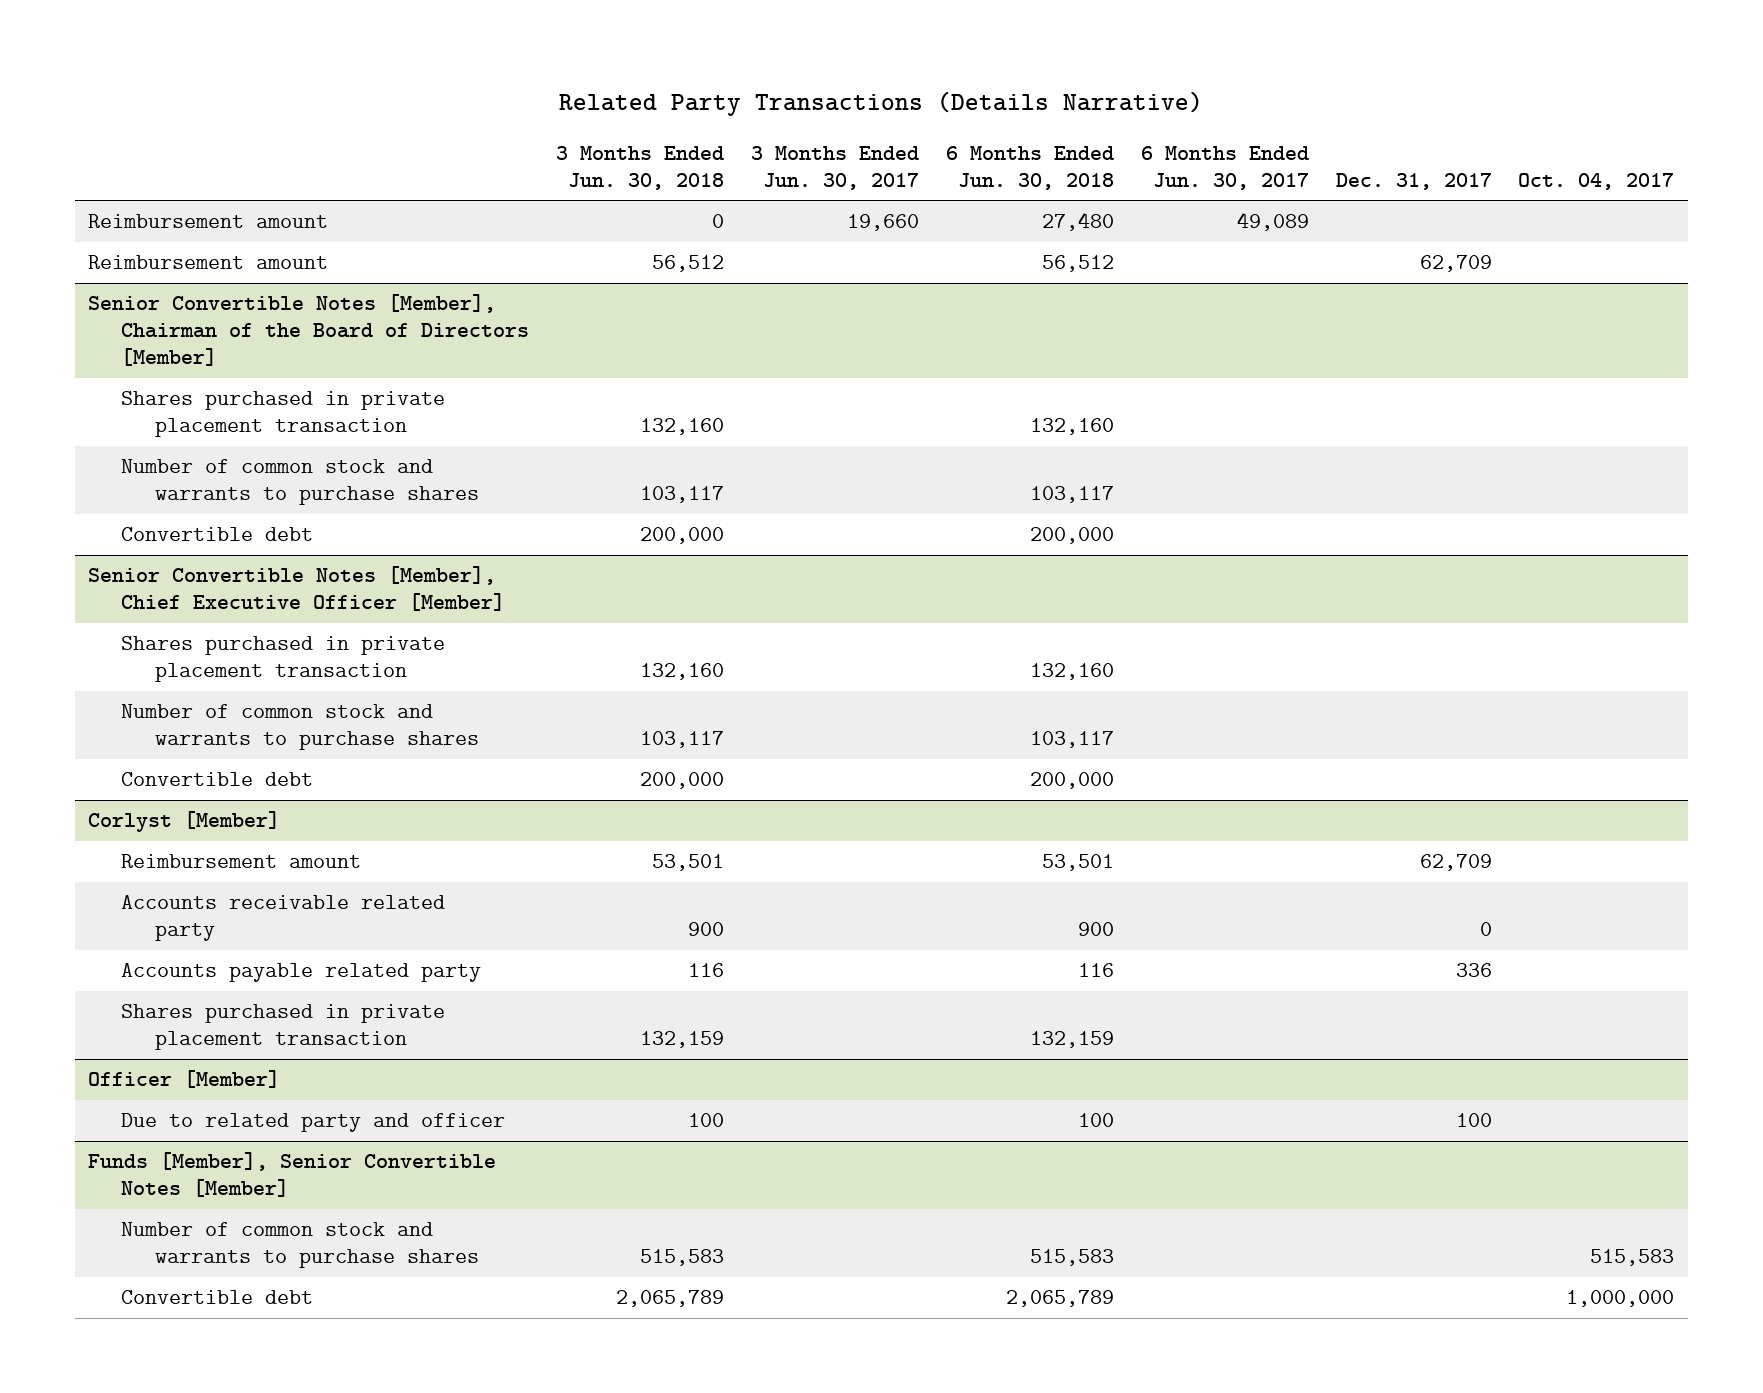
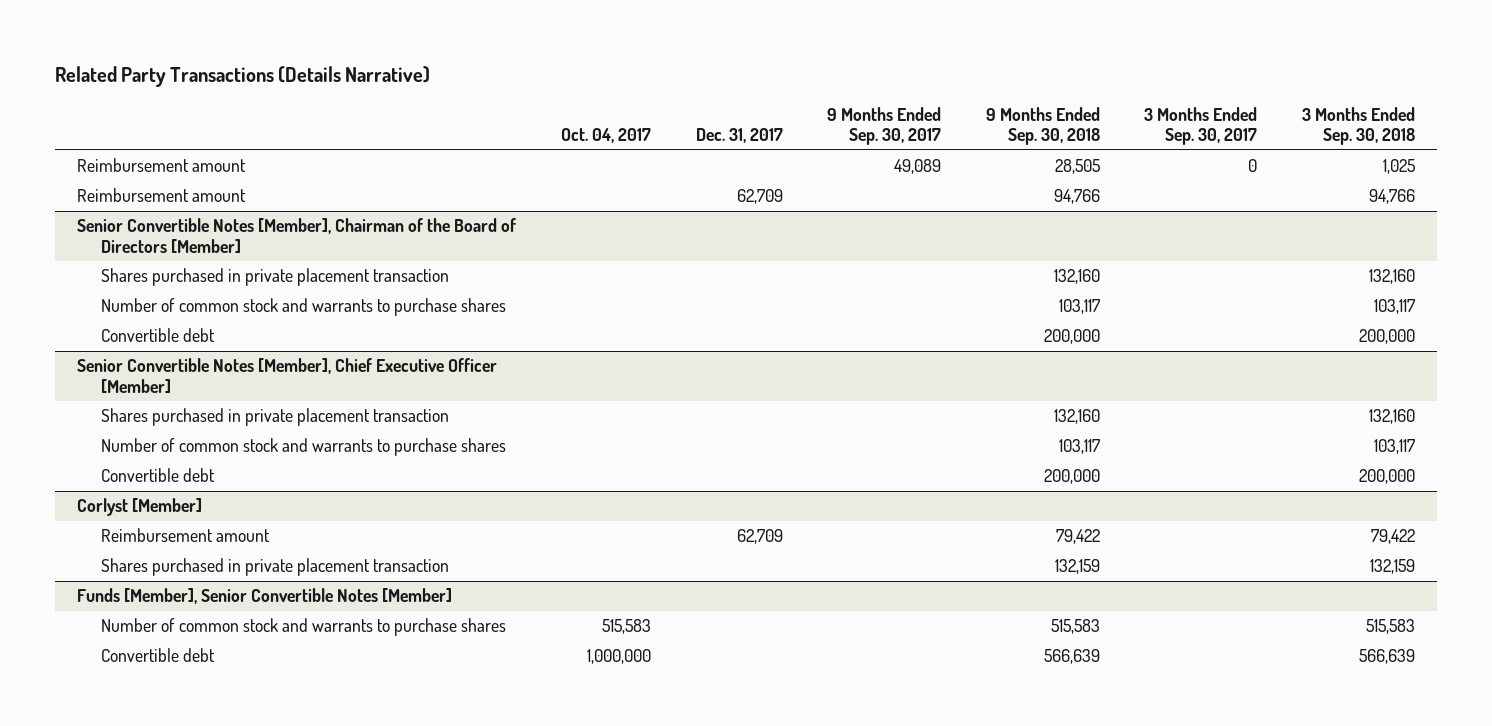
- | 3 Months Ended Jun. 30, 2018 | 3 Months Ended Jun. 30, 2017 | 6 Months Ended Jun. 30, 2018 | 6 Months Ended Jun. 30, 2017 | Dec. 31, 2017 | Oct. 04, 2017
+ | Oct. 04, 2017 | Dec. 31, 2017 | 9 Months Ended Sep. 30, 2017 | 9 Months Ended Sep. 30, 2018 | 3 Months Ended Sep. 30, 2017 | 3 Months Ended Sep. 30, 2018
@ Corlyst [Member]
- Accounts receivable related party | 900 | | 900 | | 0 |
- Accounts payable related party | 116 | | 116 | | 336 |
- Officer [Member]
- Due to related party and officer | 100 | | 100 | | 100 |

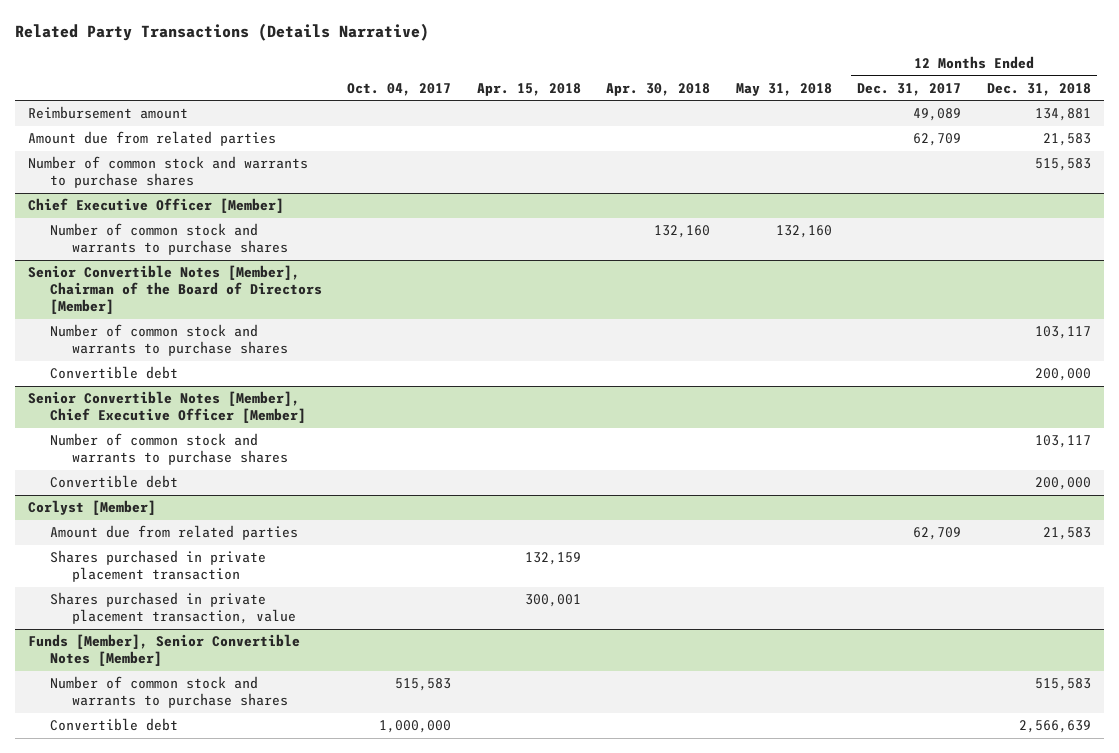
- | Oct. 04, 2017 | Dec. 31, 2017 | 9 Months Ended Sep. 30, 2017 | 9 Months Ended Sep. 30, 2018 | 3 Months Ended Sep. 30, 2017 | 3 Months Ended Sep. 30, 2018
+ | Oct. 04, 2017 | Apr. 15, 2018 | Apr. 30, 2018 | May 31, 2018 | 12 Months Ended Dec. 31, 2017 | 12 Months Ended Dec. 31, 2018
- Reimbursement amount | | 62,709 | | 94,766 | | 94,766
+ Amount due from related parties | | | | | 62,709 | 21,583
+ Number of common stock and warrants to purchase shares | | | | | | 515,583
+ Chief Executive Officer [Member]
+ Number of common stock and warrants to purchase shares | | | 132,160 | 132,160 | |
@ Senior Convertible Notes [Member], Chairman of the Board of Directors [Member]
- Shares purchased in private placement transaction | | | | 132,160 | | 132,160
@ Senior Convertible Notes [Member], Chief Executive Officer [Member]
- Shares purchased in private placement transaction | | | | 132,160 | | 132,160
@ Corlyst [Member]
- Reimbursement amount | | 62,709 | | 79,422 | | 79,422
+ Amount due from related parties | | | | | 62,709 | 21,583
+ Shares purchased in private placement transaction, value | | 300,001 | | | |

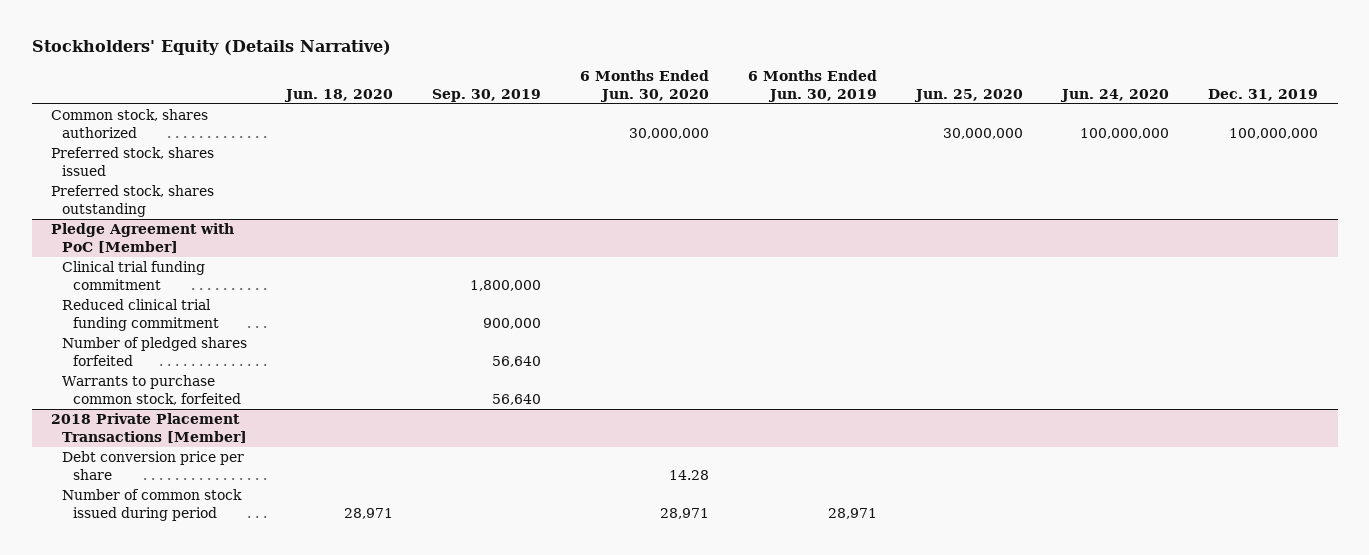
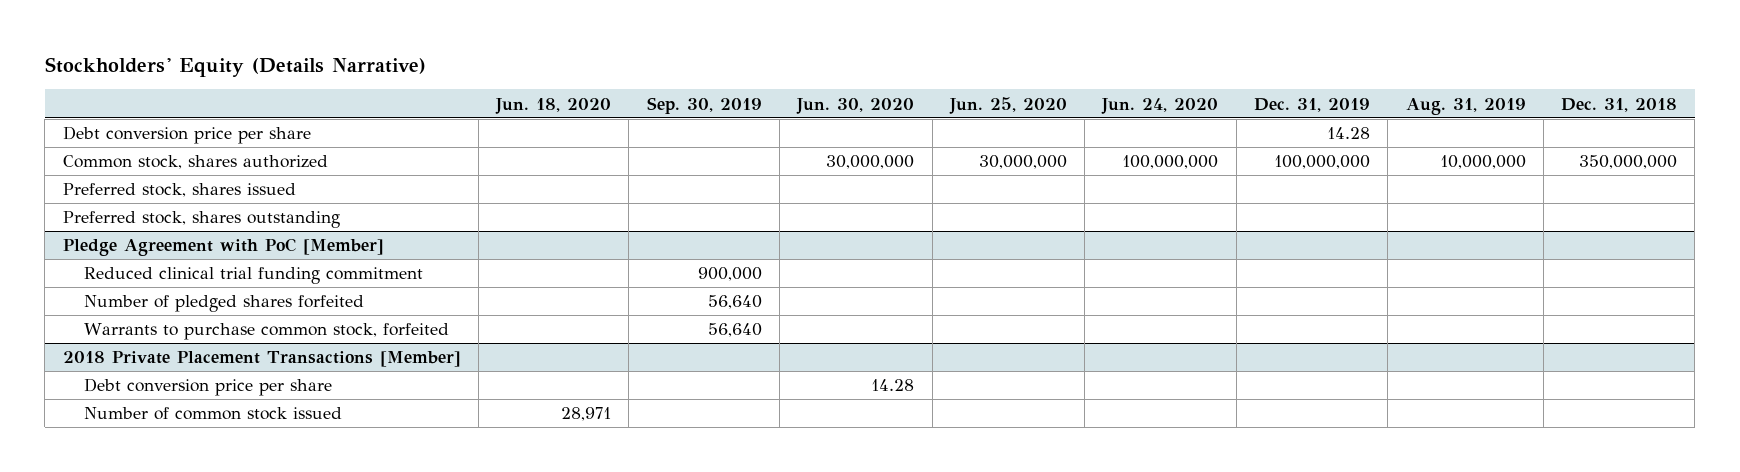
- | Jun. 18, 2020 | Sep. 30, 2019 | 6 Months Ended Jun. 30, 2020 | 6 Months Ended Jun. 30, 2019 | Jun. 25, 2020 | Jun. 24, 2020 | Dec. 31, 2019
+ | Jun. 18, 2020 | Sep. 30, 2019 | Jun. 30, 2020 | Jun. 25, 2020 | Jun. 24, 2020 | Dec. 31, 2019 | Aug. 31, 2019 | Dec. 31, 2018
+ Debt conversion price per share | | | | | | 14.28 | |
@ Pledge Agreement with PoC [Member]
- Clinical trial funding commitment | | 1,800,000 | | | | |
@ 2018 Private Placement Transactions [Member]
- Number of common stock issued during period | 28,971 | | 28,971 | 28,971 | | |
+ Number of common stock issued | 28,971 | | | | | | |

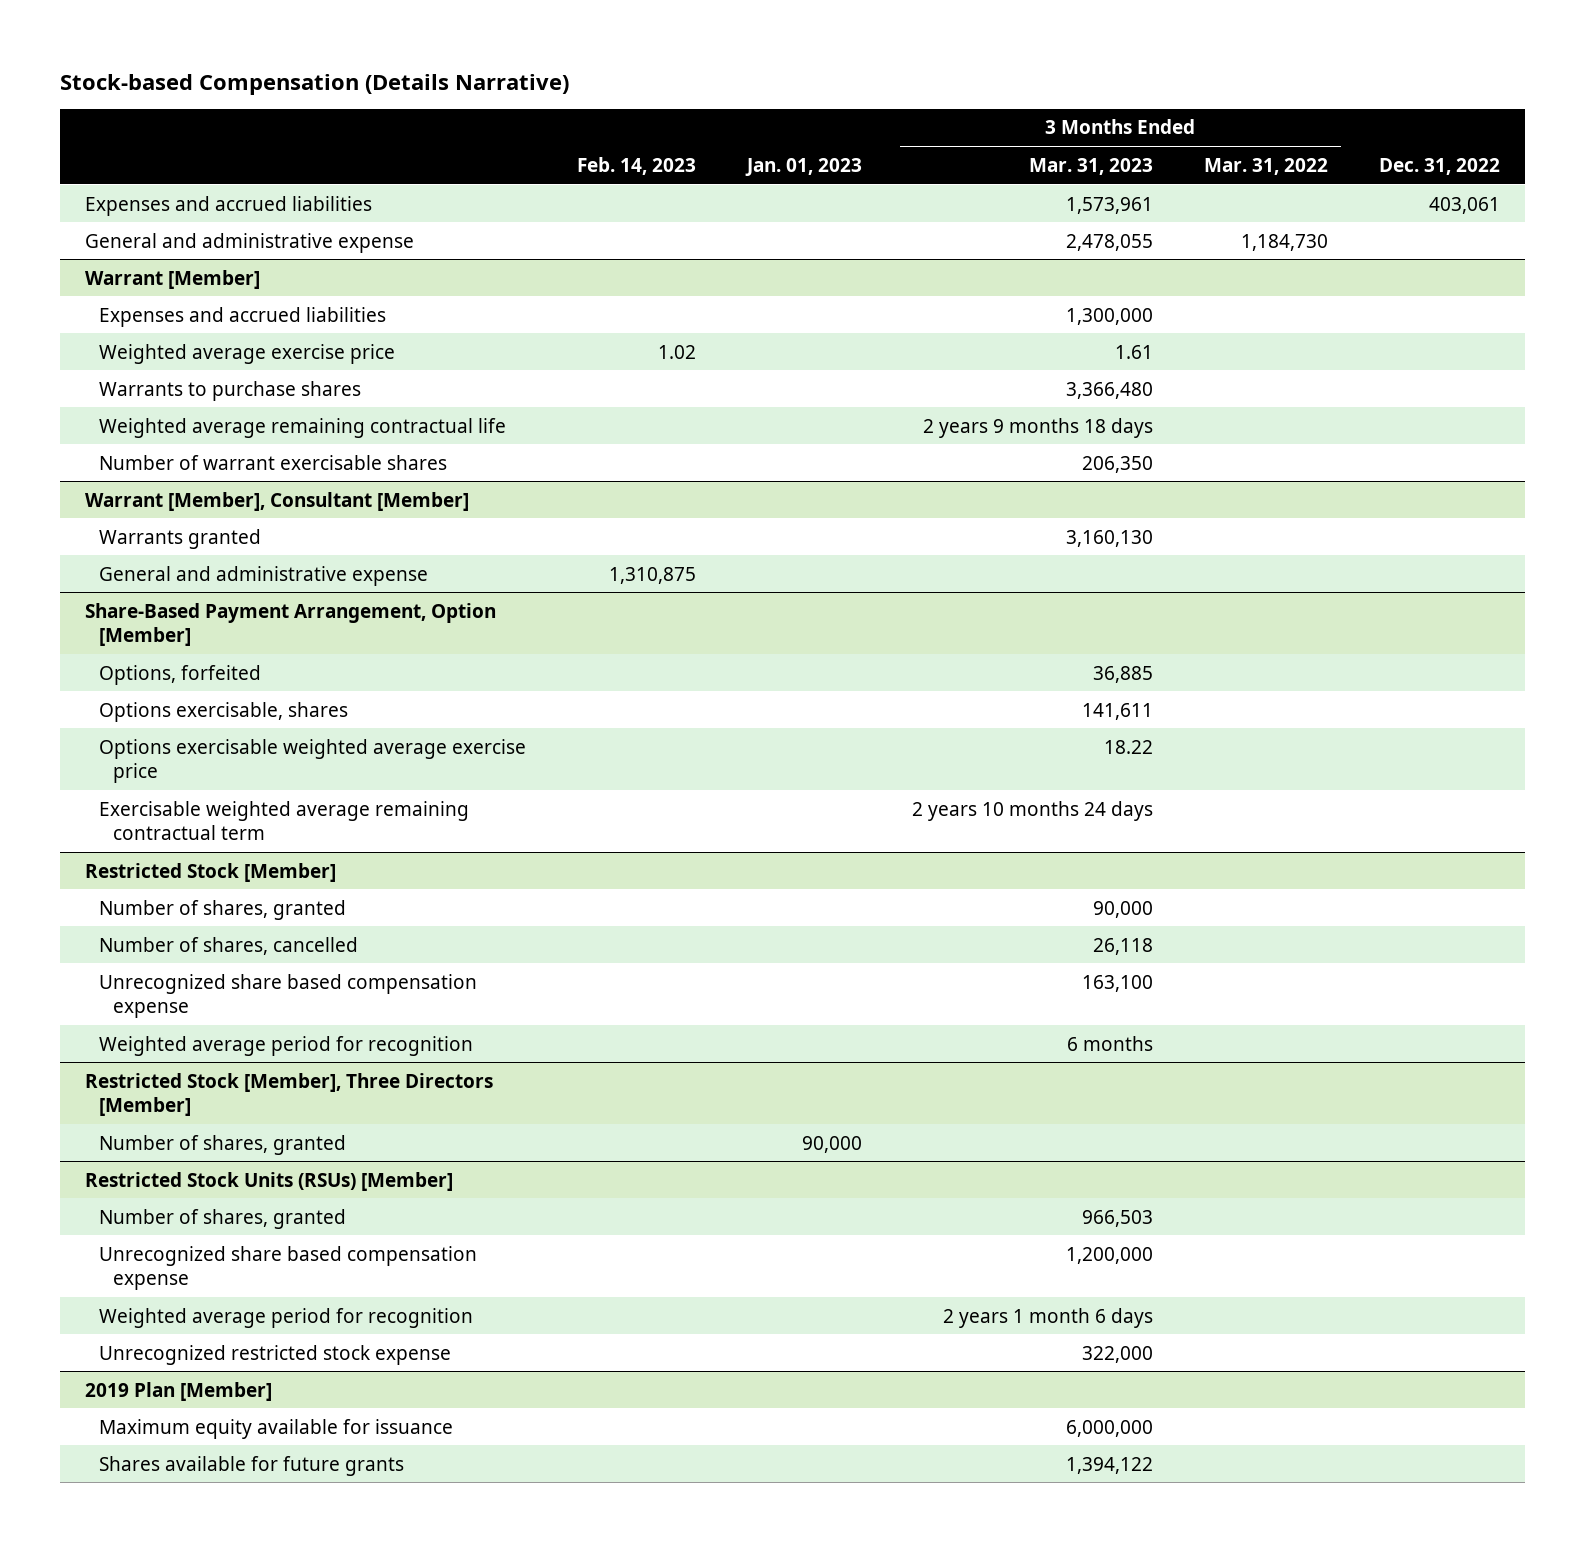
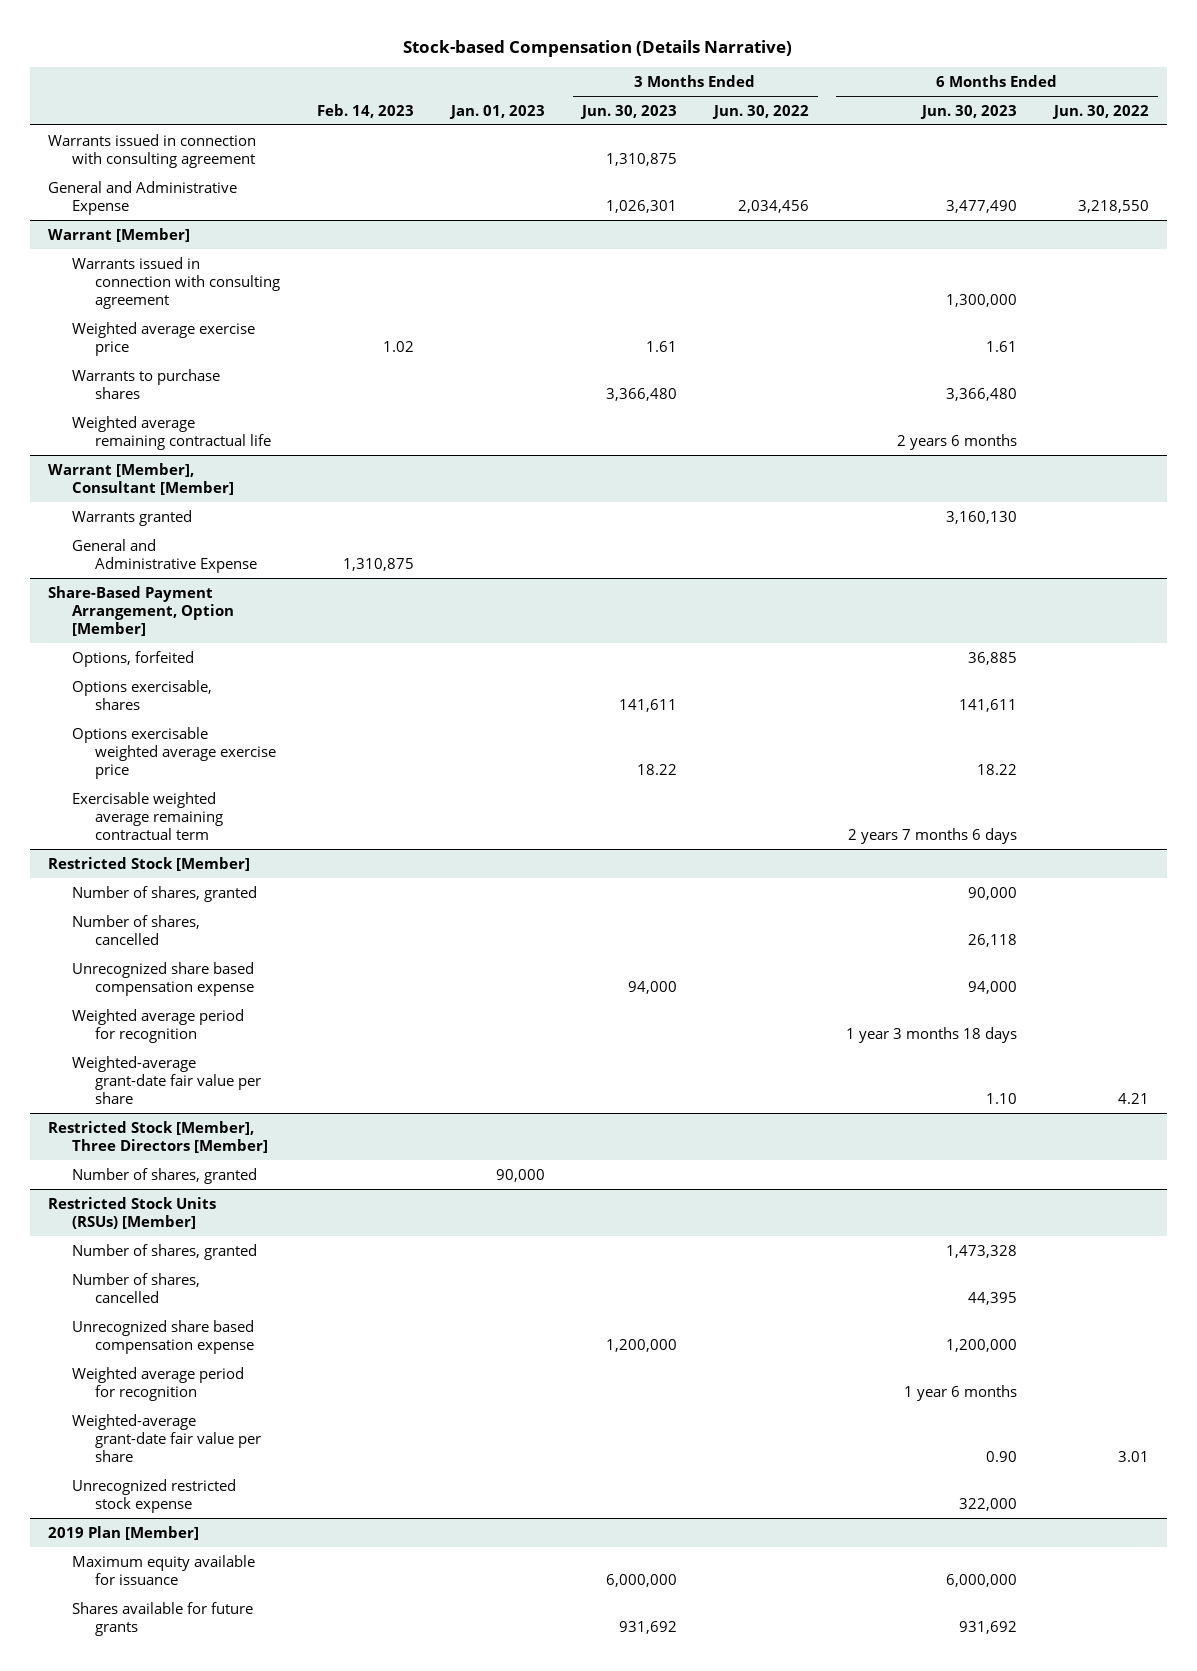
- | Feb. 14, 2023 | Jan. 01, 2023 | 3 Months Ended Mar. 31, 2023 | 3 Months Ended Mar. 31, 2022 | Dec. 31, 2022
+ | Feb. 14, 2023 | Jan. 01, 2023 | 3 Months Ended Jun. 30, 2023 | 3 Months Ended Jun. 30, 2022 | 6 Months Ended Jun. 30, 2023 | 6 Months Ended Jun. 30, 2022
- Expenses and accrued liabilities | | | 1,573,961 | | 403,061
- General and administrative expense | | | 2,478,055 | 1,184,730 |
+ Warrants issued in connection with consulting agreement | | | 1,310,875 | | |
+ General and Administrative Expense | | | 1,026,301 | 2,034,456 | 3,477,490 | 3,218,550
@ Warrant [Member]
- Expenses and accrued liabilities | | | 1,300,000 | |
+ Warrants issued in connection with consulting agreement | | | | | 1,300,000 |
- Number of warrant exercisable shares | | | 206,350 | |
@ Warrant [Member], Consultant [Member]
- General and administrative expense | 1,310,875 | | | |
+ General and Administrative Expense | 1,310,875 | | | | |
@ Restricted Stock [Member]
+ Weighted-average grant-date fair value per share | | | | | 1.10 | 4.21
@ Restricted Stock Units (RSUs) [Member]
+ Number of shares, cancelled | | | | | 44,395 |
+ Weighted-average grant-date fair value per share | | | | | 0.90 | 3.01

